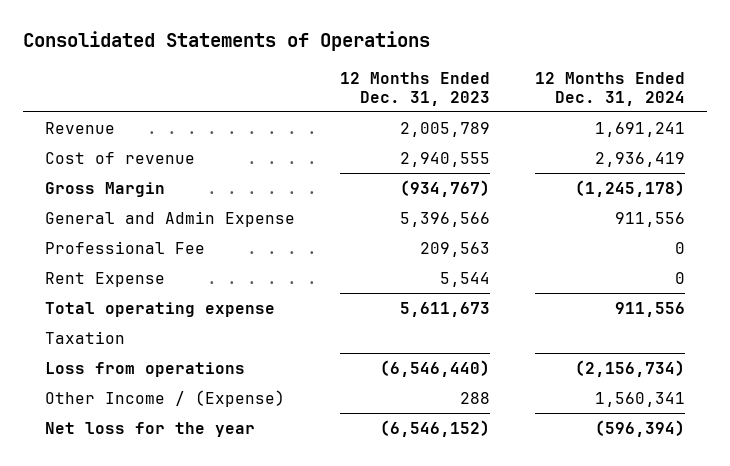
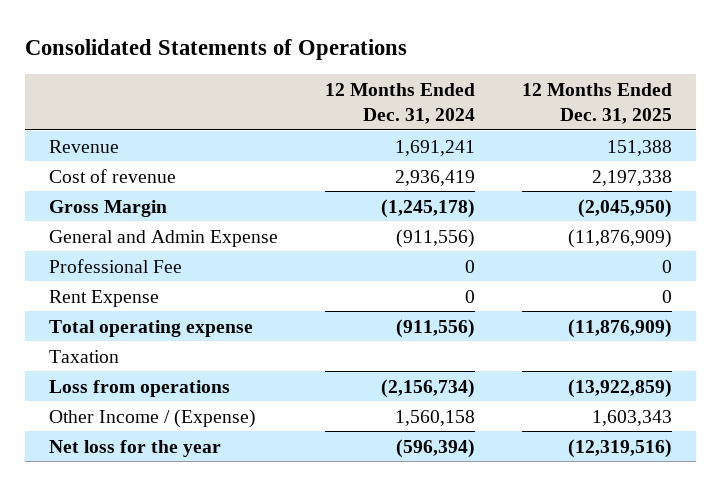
- | 12 Months Ended Dec. 31, 2023 | 12 Months Ended Dec. 31, 2024
+ | 12 Months Ended Dec. 31, 2024 | 12 Months Ended Dec. 31, 2025
- General and Admin Expense | 5,396,566 | 911,556
+ General and Admin Expense | (911,556) | (11,876,909)
- Total operating expense | 5,611,673 | 911,556
+ Total operating expense | (911,556) | (11,876,909)
- Other Income / (Expense) | 288 | 1,560,341
+ Other Income / (Expense) | 1,560,158 | 1,603,343

